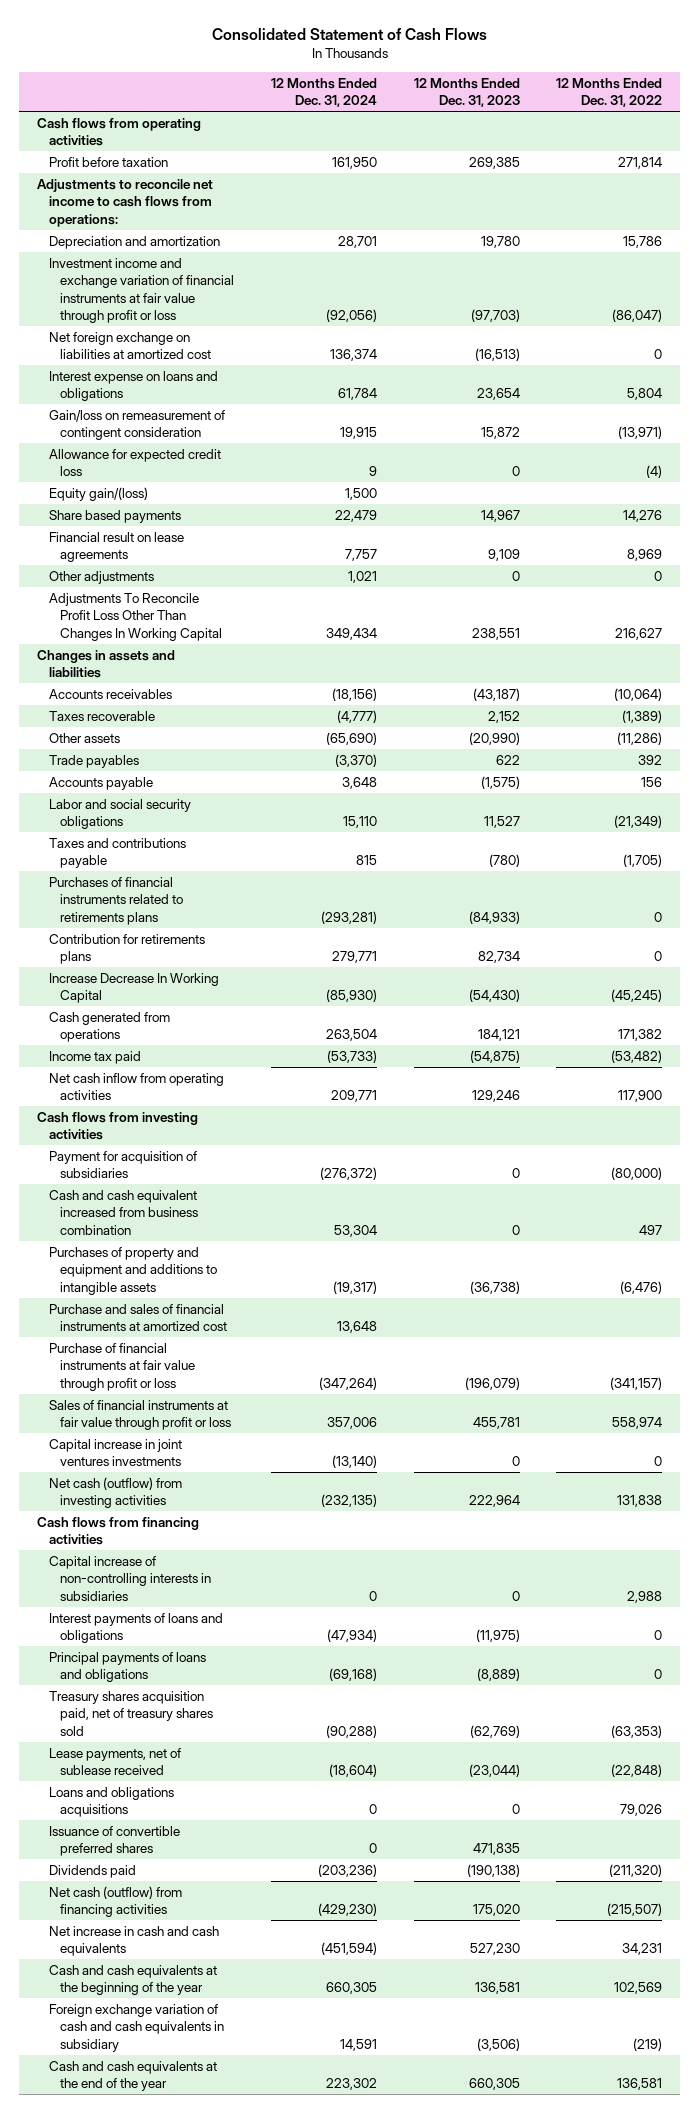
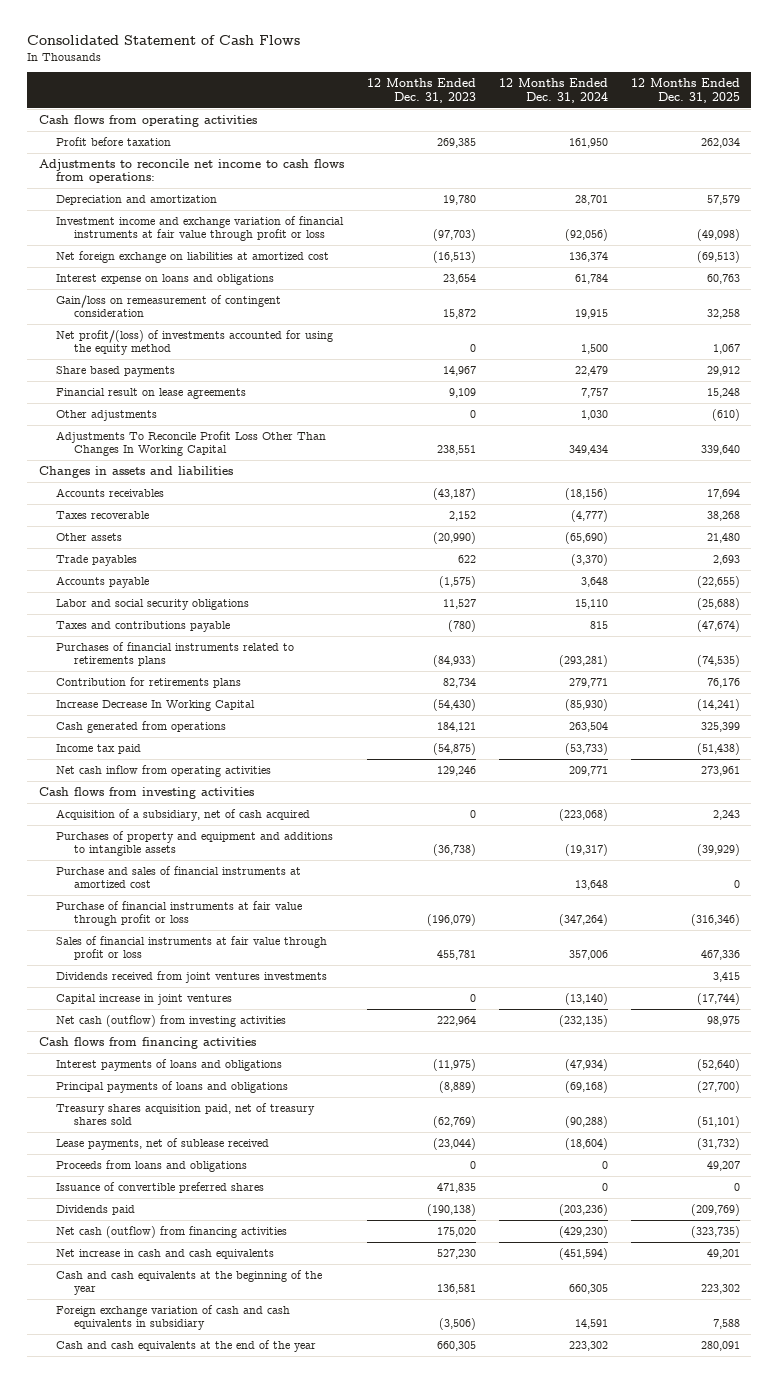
- | 12 Months Ended Dec. 31, 2024 | 12 Months Ended Dec. 31, 2023 | 12 Months Ended Dec. 31, 2022
+ | 12 Months Ended Dec. 31, 2023 | 12 Months Ended Dec. 31, 2024 | 12 Months Ended Dec. 31, 2025
- Allowance for expected credit loss | 9 | 0 | (4)
- Equity gain/(loss) | 1,500 | |
+ Net profit/(loss) of investments accounted for using the equity method | 0 | 1,500 | 1,067
- Other adjustments | 1,021 | 0 | 0
+ Other adjustments | 0 | 1,030 | (610)
- Payment for acquisition of subsidiaries | (276,372) | 0 | (80,000)
- Cash and cash equivalent increased from business combination | 53,304 | 0 | 497
+ Acquisition of a subsidiary, net of cash acquired | 0 | (223,068) | 2,243
- Capital increase in joint ventures investments | (13,140) | 0 | 0
+ Dividends received from joint ventures investments | | | 3,415
+ Capital increase in joint ventures | 0 | (13,140) | (17,744)
- Capital increase of non-controlling interests in subsidiaries | 0 | 0 | 2,988
- Loans and obligations acquisitions | 0 | 0 | 79,026
+ Proceeds from loans and obligations | 0 | 0 | 49,207

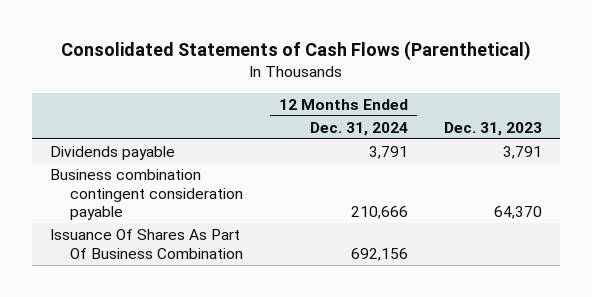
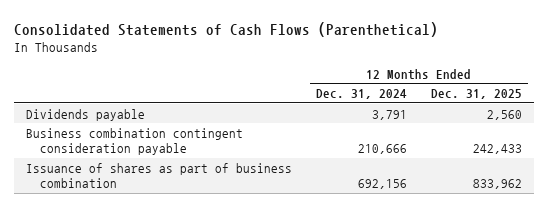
- | 12 Months Ended Dec. 31, 2024 | Dec. 31, 2023
+ | 12 Months Ended Dec. 31, 2024 | 12 Months Ended Dec. 31, 2025
- Issuance Of Shares As Part Of Business Combination | 692,156 |
+ Issuance of shares as part of business combination | 692,156 | 833,962

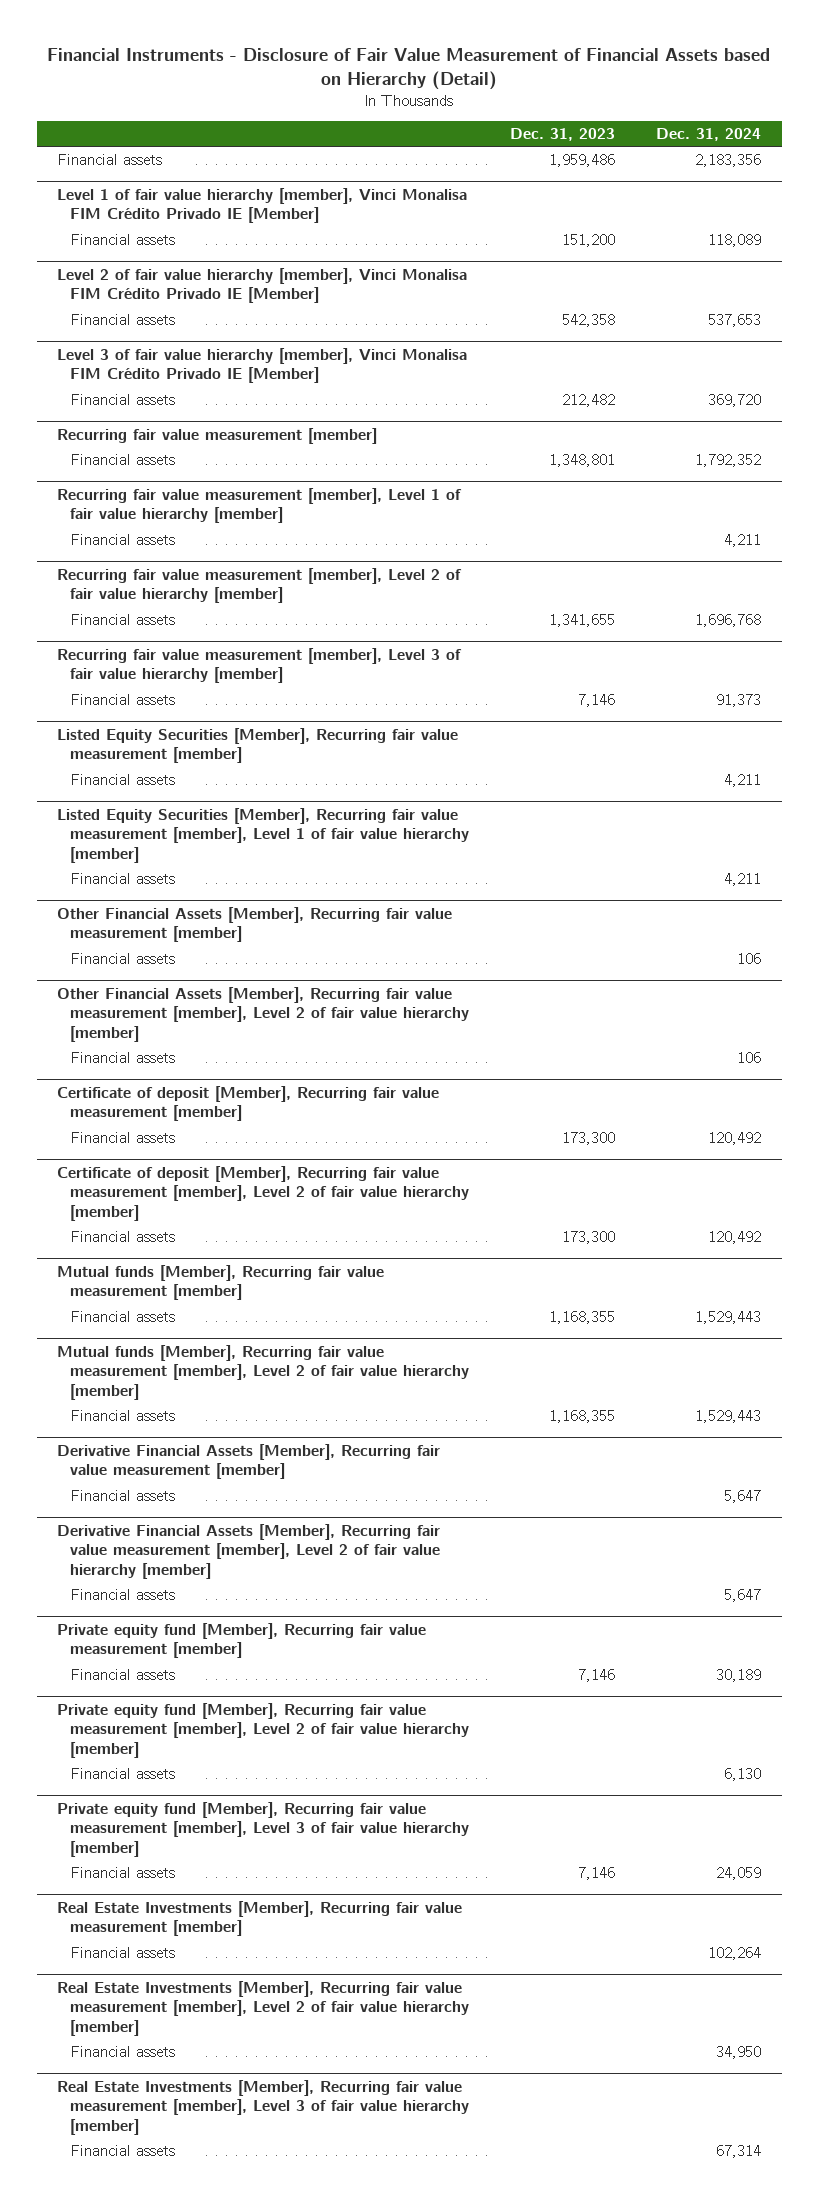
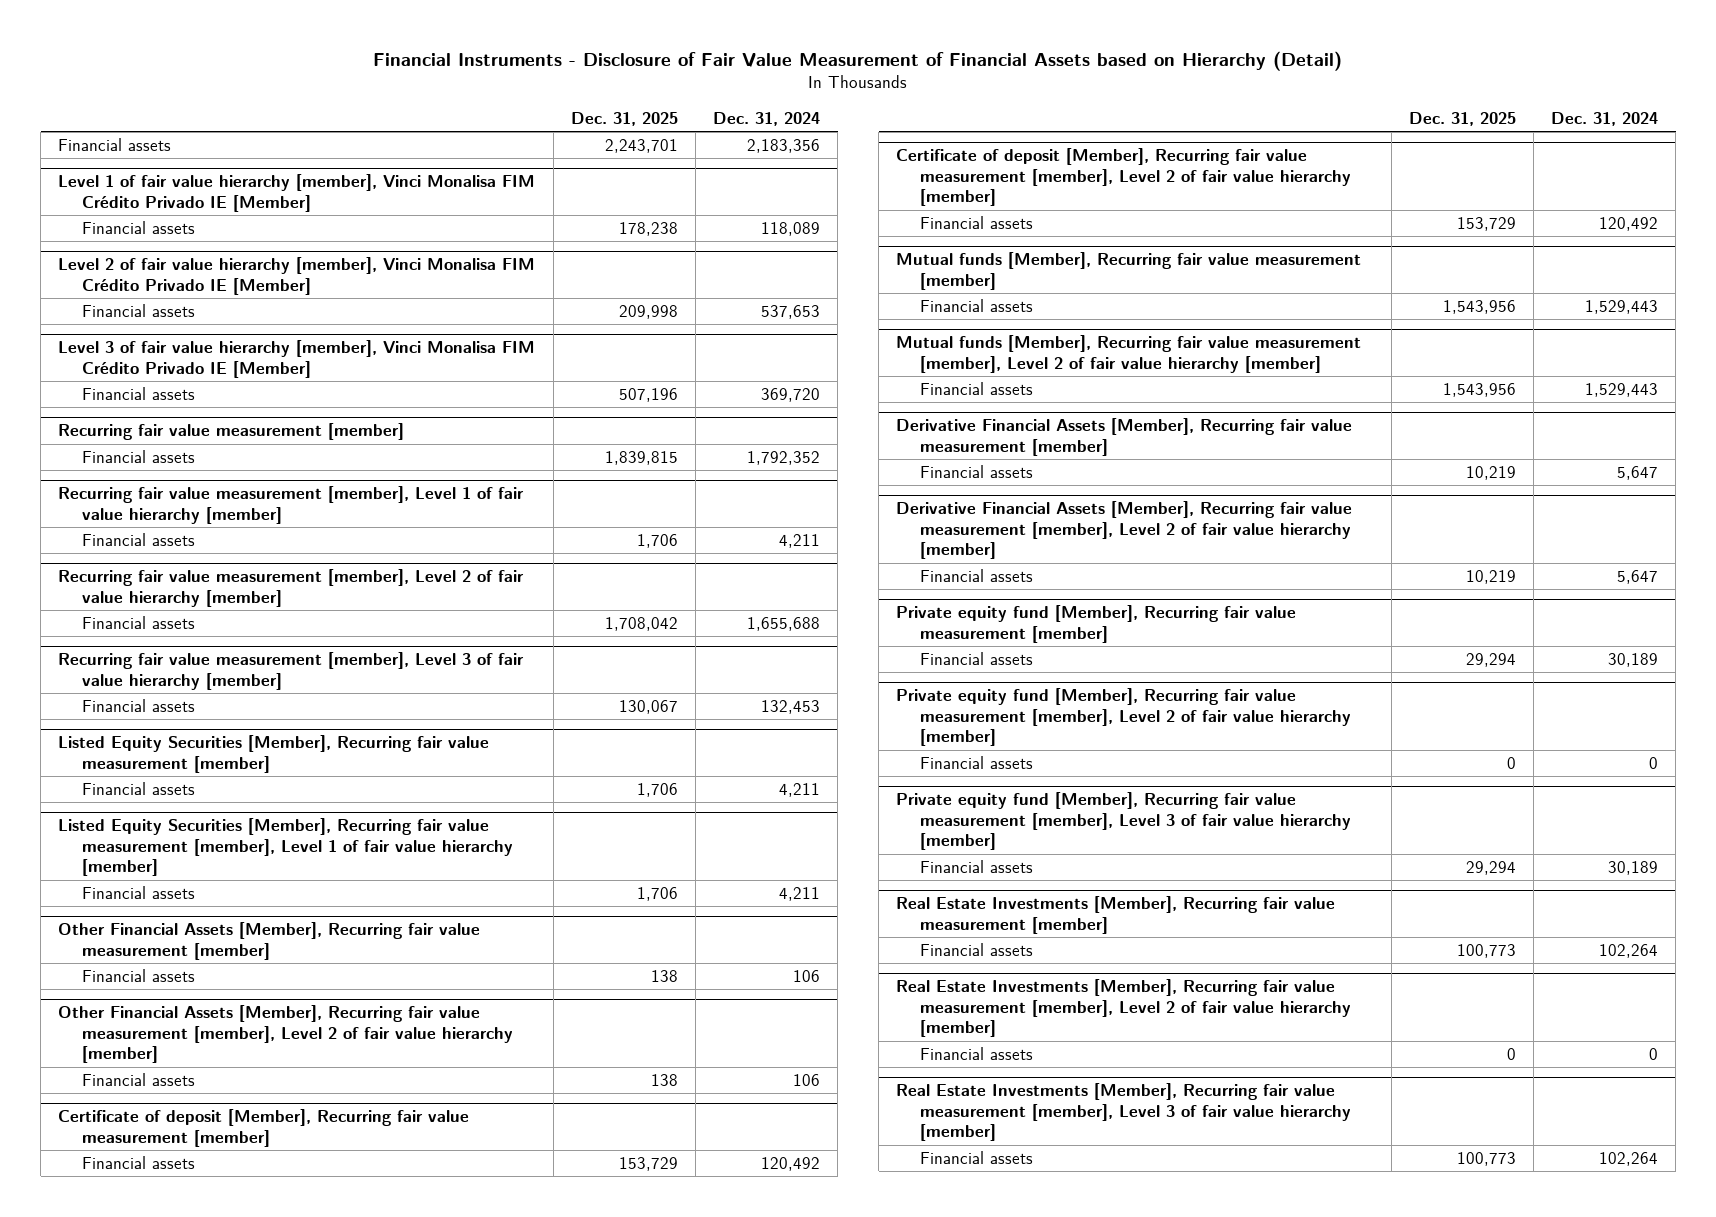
- | Dec. 31, 2023 | Dec. 31, 2024
+ | Dec. 31, 2025 | Dec. 31, 2024
@ Recurring fair value measurement [member], Level 2 of fair value hierarchy [member]
- Financial assets | 1,341,655 | 1,696,768
+ Financial assets | 1,708,042 | 1,655,688
@ Recurring fair value measurement [member], Level 3 of fair value hierarchy [member]
- Financial assets | 7,146 | 91,373
+ Financial assets | 130,067 | 132,453
@ Private equity fund [Member], Recurring fair value measurement [member], Level 2 of fair value hierarchy [member]
- Financial assets | | 6,130
+ Financial assets | 0 | 0
@ Private equity fund [Member], Recurring fair value measurement [member], Level 3 of fair value hierarchy [member]
- Financial assets | 7,146 | 24,059
+ Financial assets | 29,294 | 30,189
@ Real Estate Investments [Member], Recurring fair value measurement [member], Level 2 of fair value hierarchy [member]
- Financial assets | | 34,950
+ Financial assets | 0 | 0
@ Real Estate Investments [Member], Recurring fair value measurement [member], Level 3 of fair value hierarchy [member]
- Financial assets | | 67,314
+ Financial assets | 100,773 | 102,264

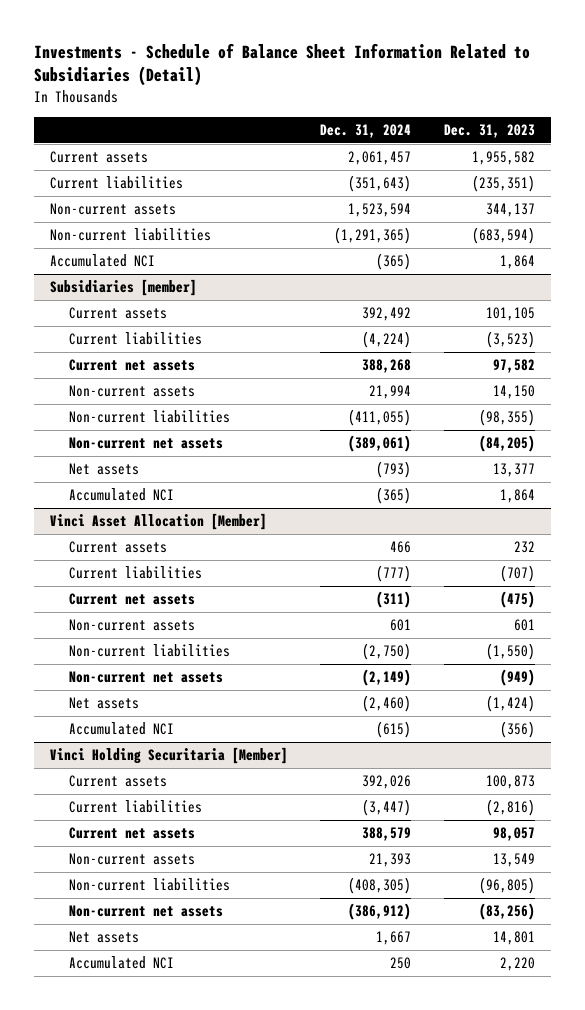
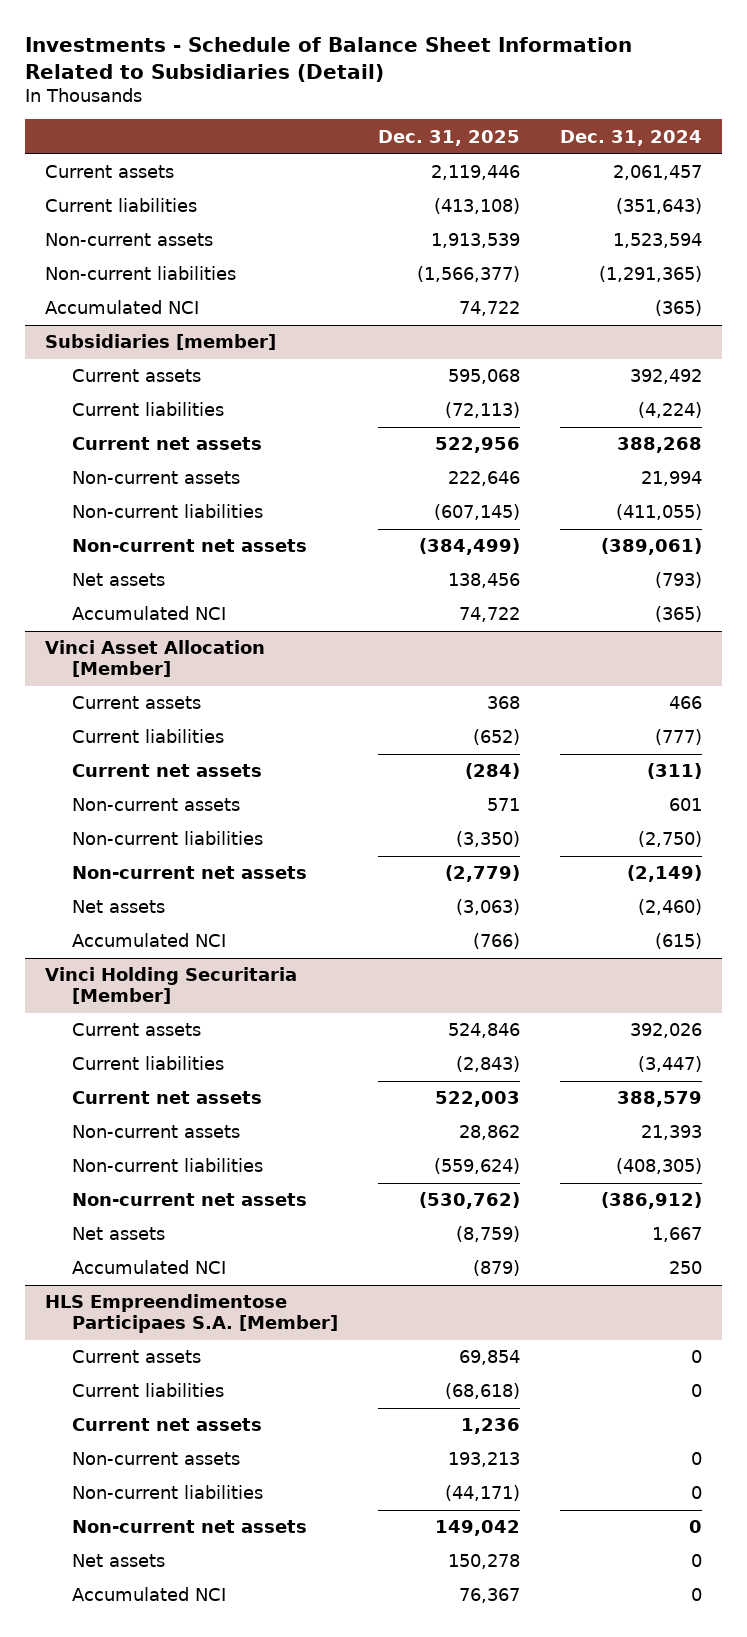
- | Dec. 31, 2024 | Dec. 31, 2023
+ | Dec. 31, 2025 | Dec. 31, 2024
+ HLS Empreendimentose Participaes S.A. [Member]
+ Current assets | 69,854 | 0
+ Current liabilities | (68,618) | 0
+ Current net assets | 1,236 |
+ Non-current assets | 193,213 | 0
+ Non-current liabilities | (44,171) | 0
+ Non-current net assets | 149,042 | 0
+ Net assets | 150,278 | 0
+ Accumulated NCI | 76,367 | 0

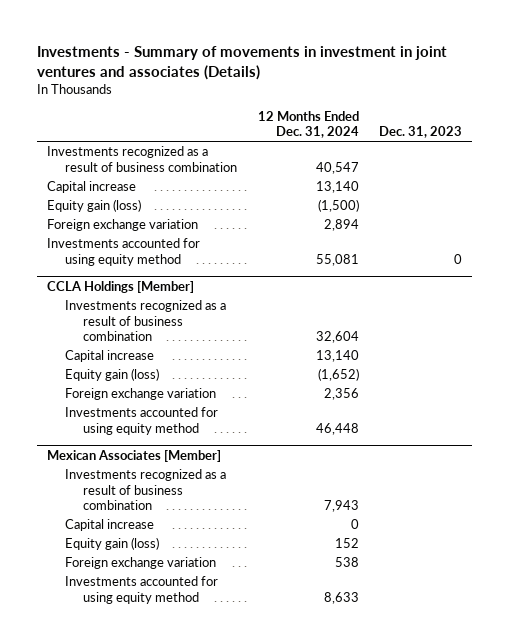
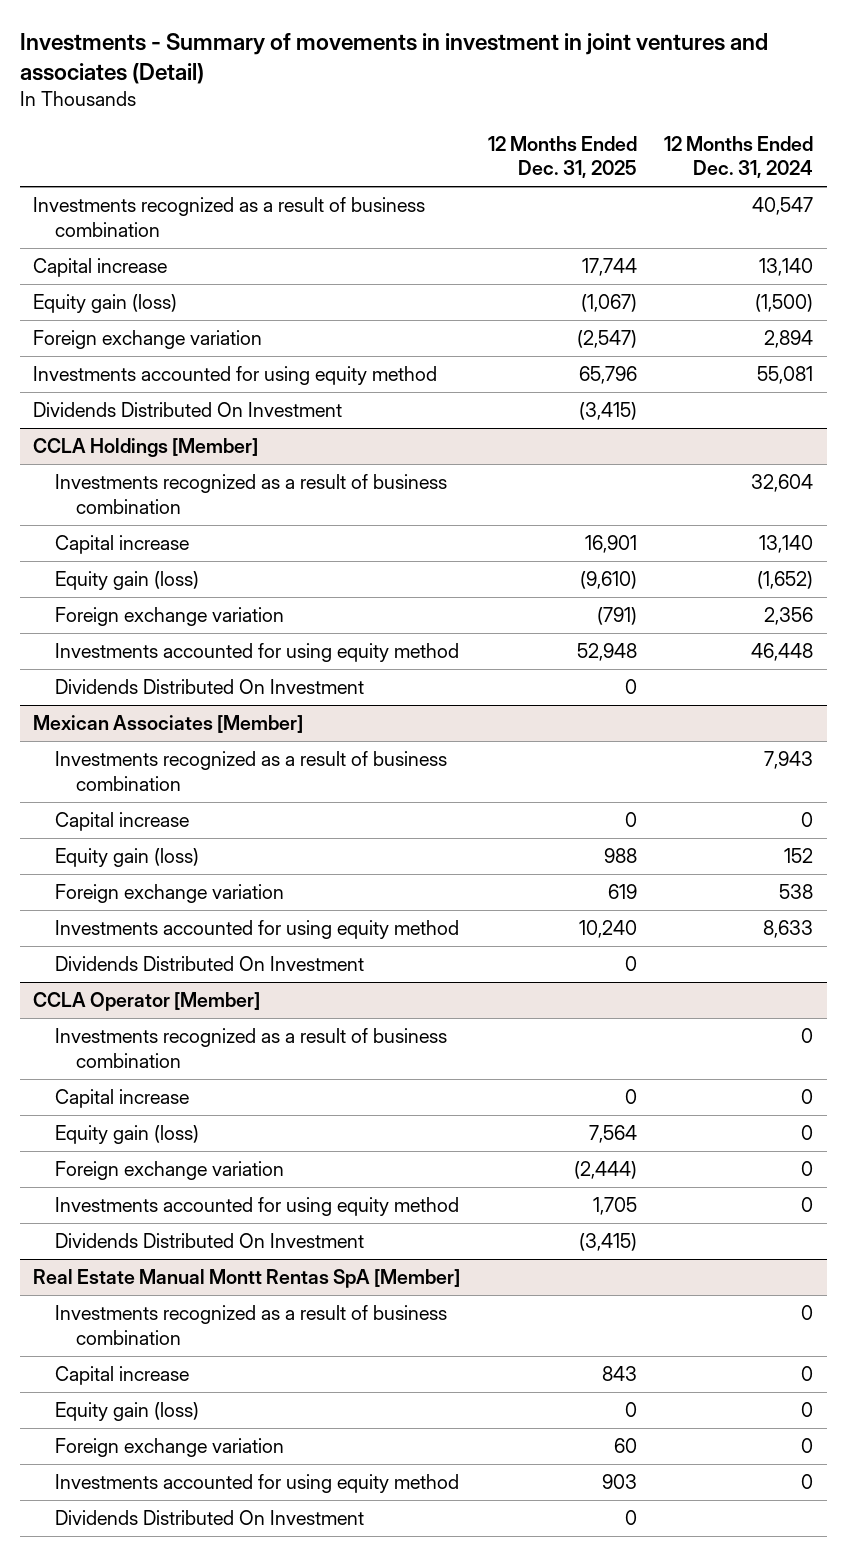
- Investments - Summary of movements in investment in joint ventures and associates (Details)
+ Investments - Summary of movements in investment in joint ventures and associates (Detail)
- | 12 Months Ended Dec. 31, 2024 | Dec. 31, 2023
+ | 12 Months Ended Dec. 31, 2025 | 12 Months Ended Dec. 31, 2024
+ Dividends Distributed On Investment | (3,415) |
@ CCLA Holdings [Member]
+ Dividends Distributed On Investment | 0 |
@ Mexican Associates [Member]
+ Dividends Distributed On Investment | 0 |
+ CCLA Operator [Member]
+ Investments recognized as a result of business combination | | 0
+ Capital increase | 0 | 0
+ Equity gain (loss) | 7,564 | 0
+ Foreign exchange variation | (2,444) | 0
+ Investments accounted for using equity method | 1,705 | 0
+ Dividends Distributed On Investment | (3,415) |
+ Real Estate Manual Montt Rentas SpA [Member]
+ Investments recognized as a result of business combination | | 0
+ Capital increase | 843 | 0
+ Equity gain (loss) | 0 | 0
+ Foreign exchange variation | 60 | 0
+ Investments accounted for using equity method | 903 | 0
+ Dividends Distributed On Investment | 0 |

